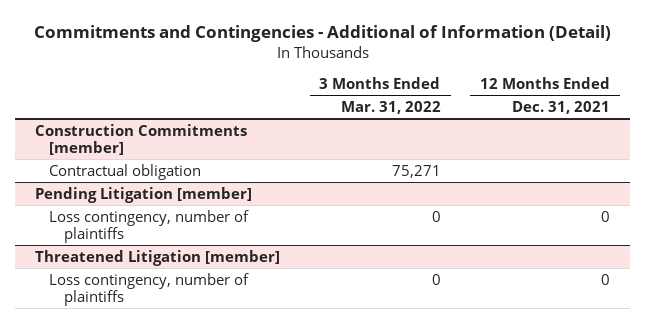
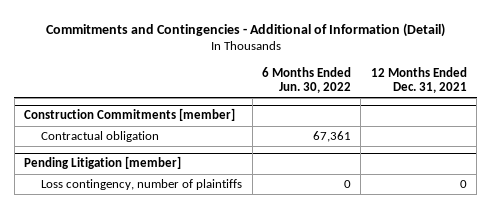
- | 3 Months Ended Mar. 31, 2022 | 12 Months Ended Dec. 31, 2021
+ | 6 Months Ended Jun. 30, 2022 | 12 Months Ended Dec. 31, 2021
- Threatened Litigation [member]
- Loss contingency, number of plaintiffs | 0 | 0

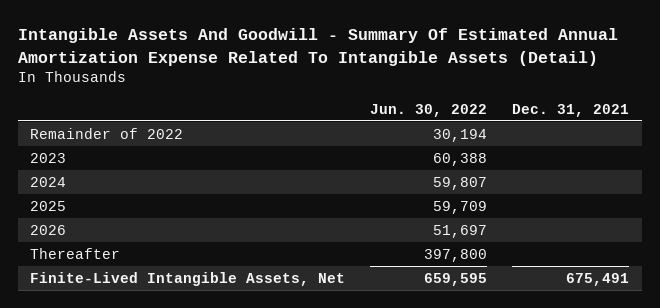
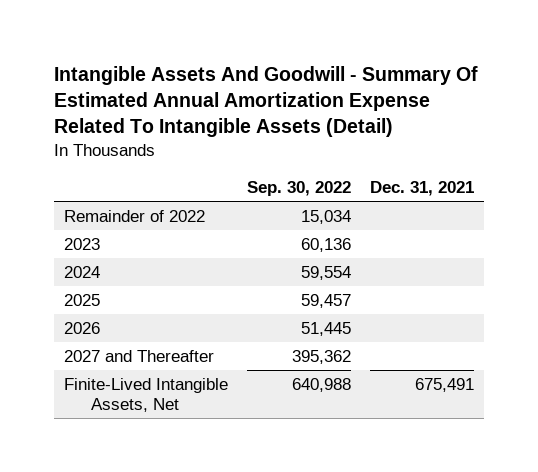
- | Jun. 30, 2022 | Dec. 31, 2021
+ | Sep. 30, 2022 | Dec. 31, 2021
- Thereafter | 397,800 |
+ 2027 and Thereafter | 395,362 |

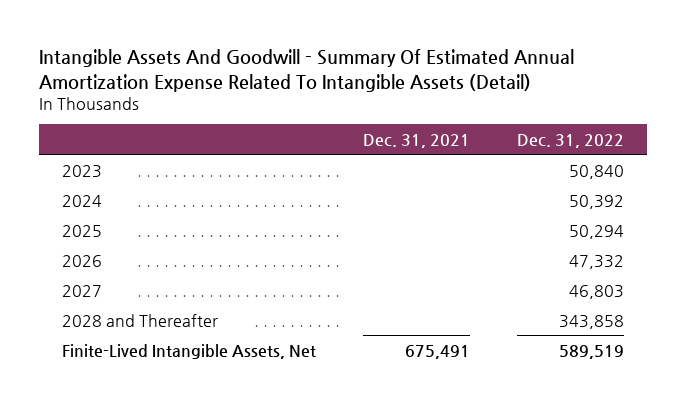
- | Sep. 30, 2022 | Dec. 31, 2021
+ | Dec. 31, 2021 | Dec. 31, 2022
- Remainder of 2022 | 15,034 |
- 2027 and Thereafter | 395,362 |
+ 2027 | | 46,803
+ 2028 and Thereafter | | 343,858

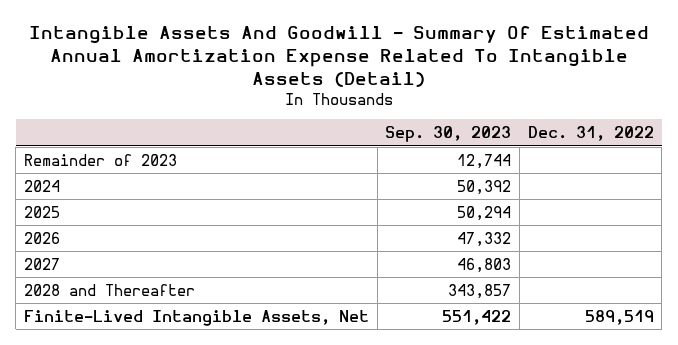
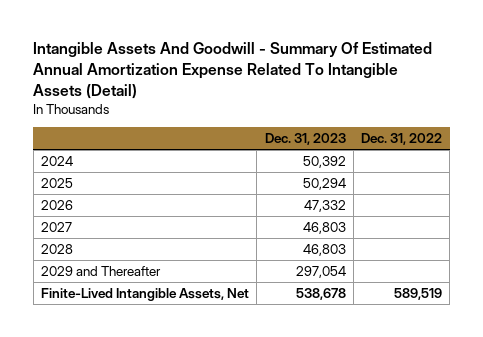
- | Sep. 30, 2023 | Dec. 31, 2022
+ | Dec. 31, 2023 | Dec. 31, 2022
- Remainder of 2023 | 12,744 |
- 2028 and Thereafter | 343,857 |
+ 2028 | 46,803 |
+ 2029 and Thereafter | 297,054 |

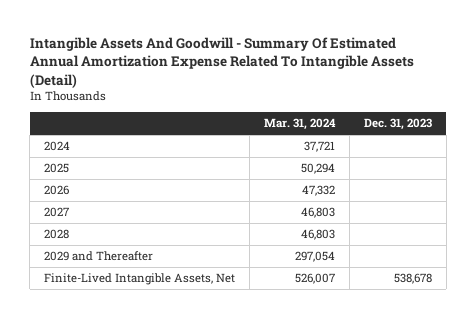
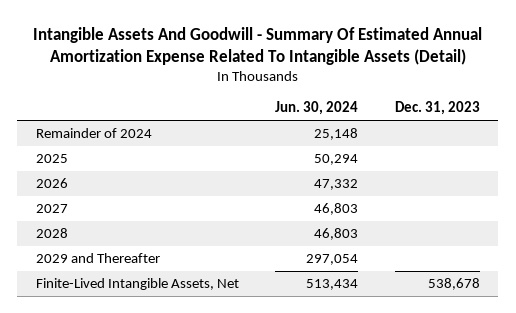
- | Mar. 31, 2024 | Dec. 31, 2023
+ | Jun. 30, 2024 | Dec. 31, 2023
- 2024 | 37,721 |
+ Remainder of 2024 | 25,148 |

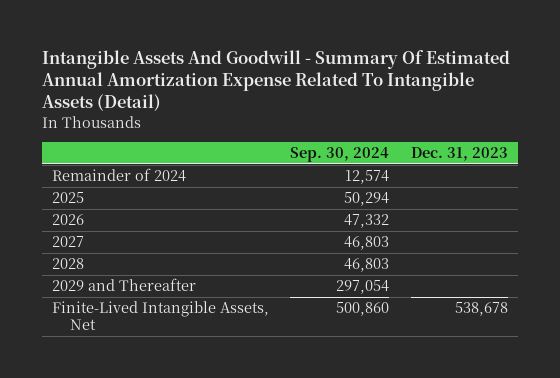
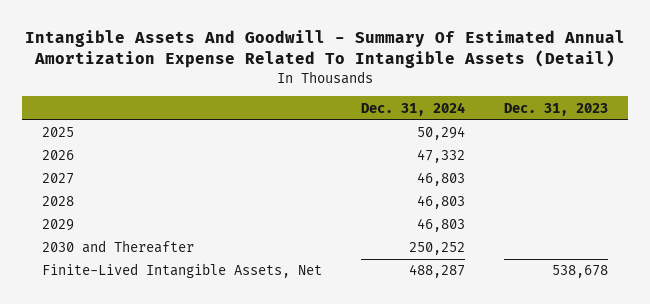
- | Sep. 30, 2024 | Dec. 31, 2023
+ | Dec. 31, 2024 | Dec. 31, 2023
- Remainder of 2024 | 12,574 |
- 2029 and Thereafter | 297,054 |
+ 2029 | 46,803 |
+ 2030 and Thereafter | 250,252 |

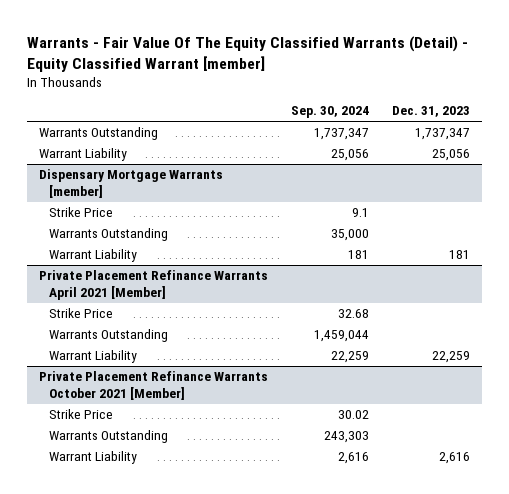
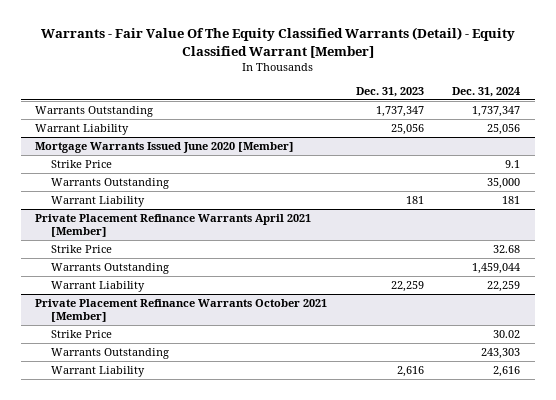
- Warrants - Fair Value Of The Equity Classified Warrants (Detail) - Equity Classified Warrant [member]
+ Warrants - Fair Value Of The Equity Classified Warrants (Detail) - Equity Classified Warrant [Member]
- | Sep. 30, 2024 | Dec. 31, 2023
+ | Dec. 31, 2023 | Dec. 31, 2024
- Dispensary Mortgage Warrants [member]
+ Mortgage Warrants Issued June 2020 [Member]

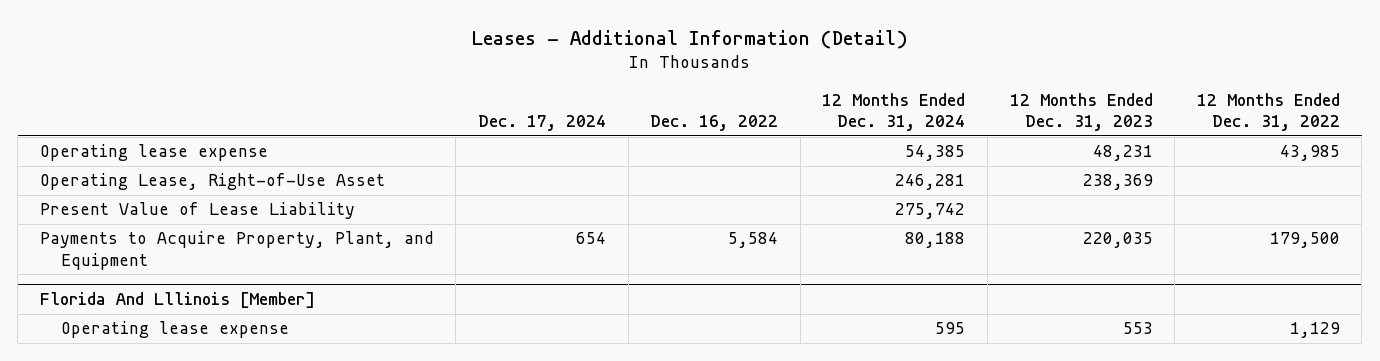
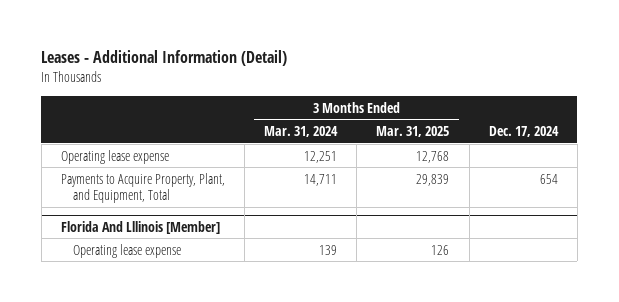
- | Dec. 17, 2024 | Dec. 16, 2022 | 12 Months Ended Dec. 31, 2024 | 12 Months Ended Dec. 31, 2023 | 12 Months Ended Dec. 31, 2022
+ | 3 Months Ended Mar. 31, 2024 | 3 Months Ended Mar. 31, 2025 | Dec. 17, 2024
- Operating Lease, Right-of-Use Asset | | | 246,281 | 238,369 |
- Present Value of Lease Liability | | | 275,742 | |
- Payments to Acquire Property, Plant, and Equipment | 654 | 5,584 | 80,188 | 220,035 | 179,500
+ Payments to Acquire Property, Plant, and Equipment, Total | 14,711 | 29,839 | 654

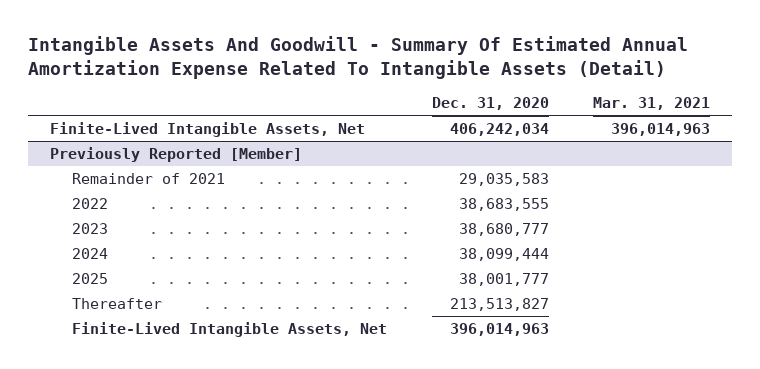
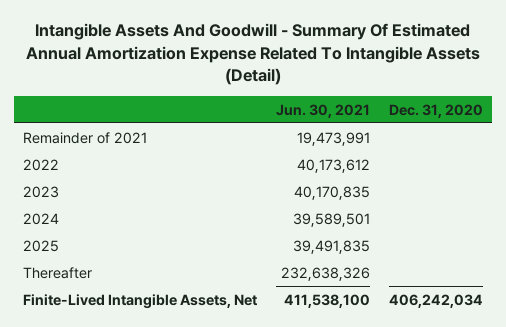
- | Dec. 31, 2020 | Mar. 31, 2021
+ | Jun. 30, 2021 | Dec. 31, 2020
+ Remainder of 2021 | 19,473,991 |
+ 2022 | 40,173,612 |
+ 2023 | 40,170,835 |
+ 2024 | 39,589,501 |
+ 2025 | 39,491,835 |
+ Thereafter | 232,638,326 |
- Previously Reported [Member]
- Remainder of 2021 | 29,035,583 |
- 2022 | 38,683,555 |
- 2023 | 38,680,777 |
- 2024 | 38,099,444 |
- 2025 | 38,001,777 |
- Thereafter | 213,513,827 |
- Finite-Lived Intangible Assets, Net | 396,014,963 |

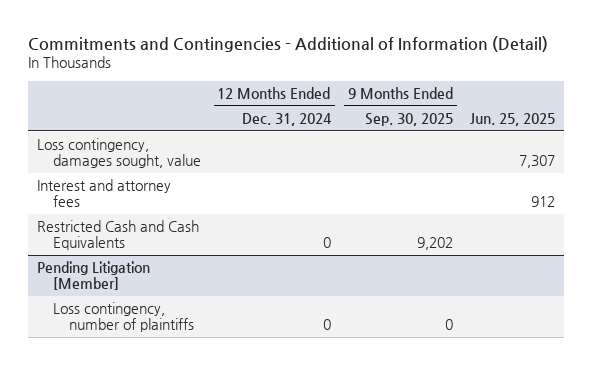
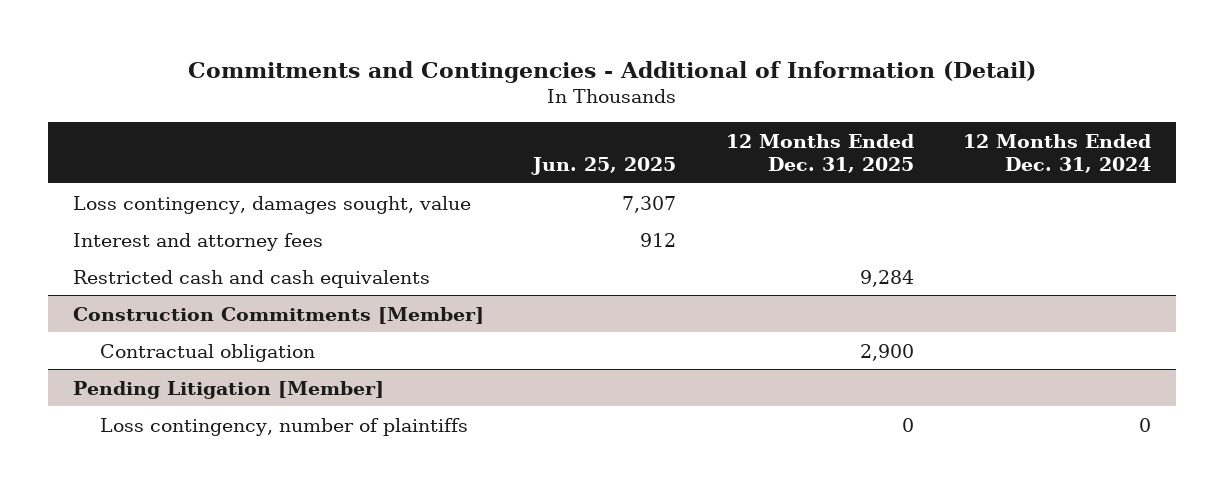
- | 12 Months Ended Dec. 31, 2024 | 9 Months Ended Sep. 30, 2025 | Jun. 25, 2025
+ | Jun. 25, 2025 | 12 Months Ended Dec. 31, 2025 | 12 Months Ended Dec. 31, 2024
- Restricted Cash and Cash Equivalents | 0 | 9,202 |
+ Restricted cash and cash equivalents | | 9,284 |
+ Construction Commitments [Member]
+ Contractual obligation | | 2,900 |

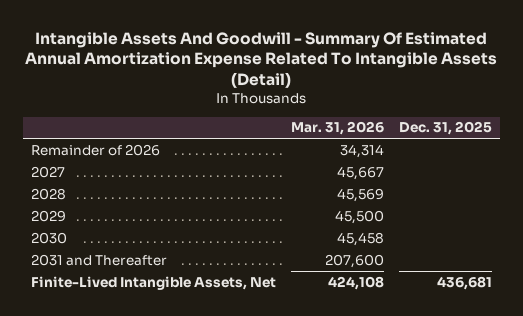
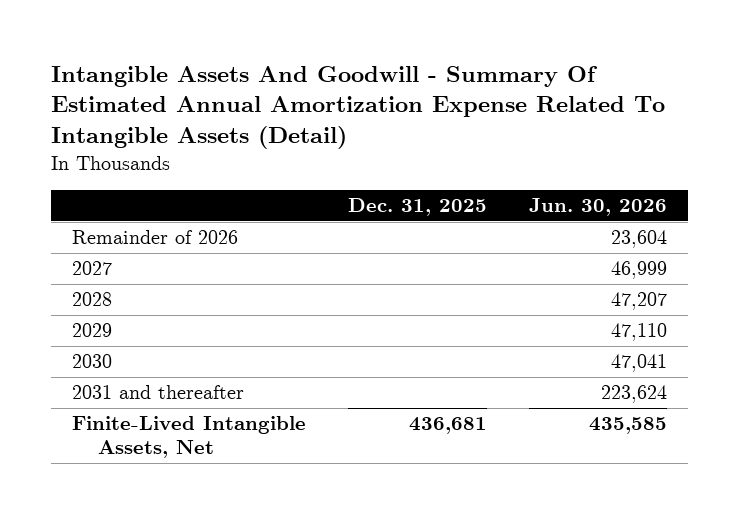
- | Mar. 31, 2026 | Dec. 31, 2025
+ | Dec. 31, 2025 | Jun. 30, 2026
- 2031 and Thereafter | 207,600 |
+ 2031 and thereafter | | 223,624

